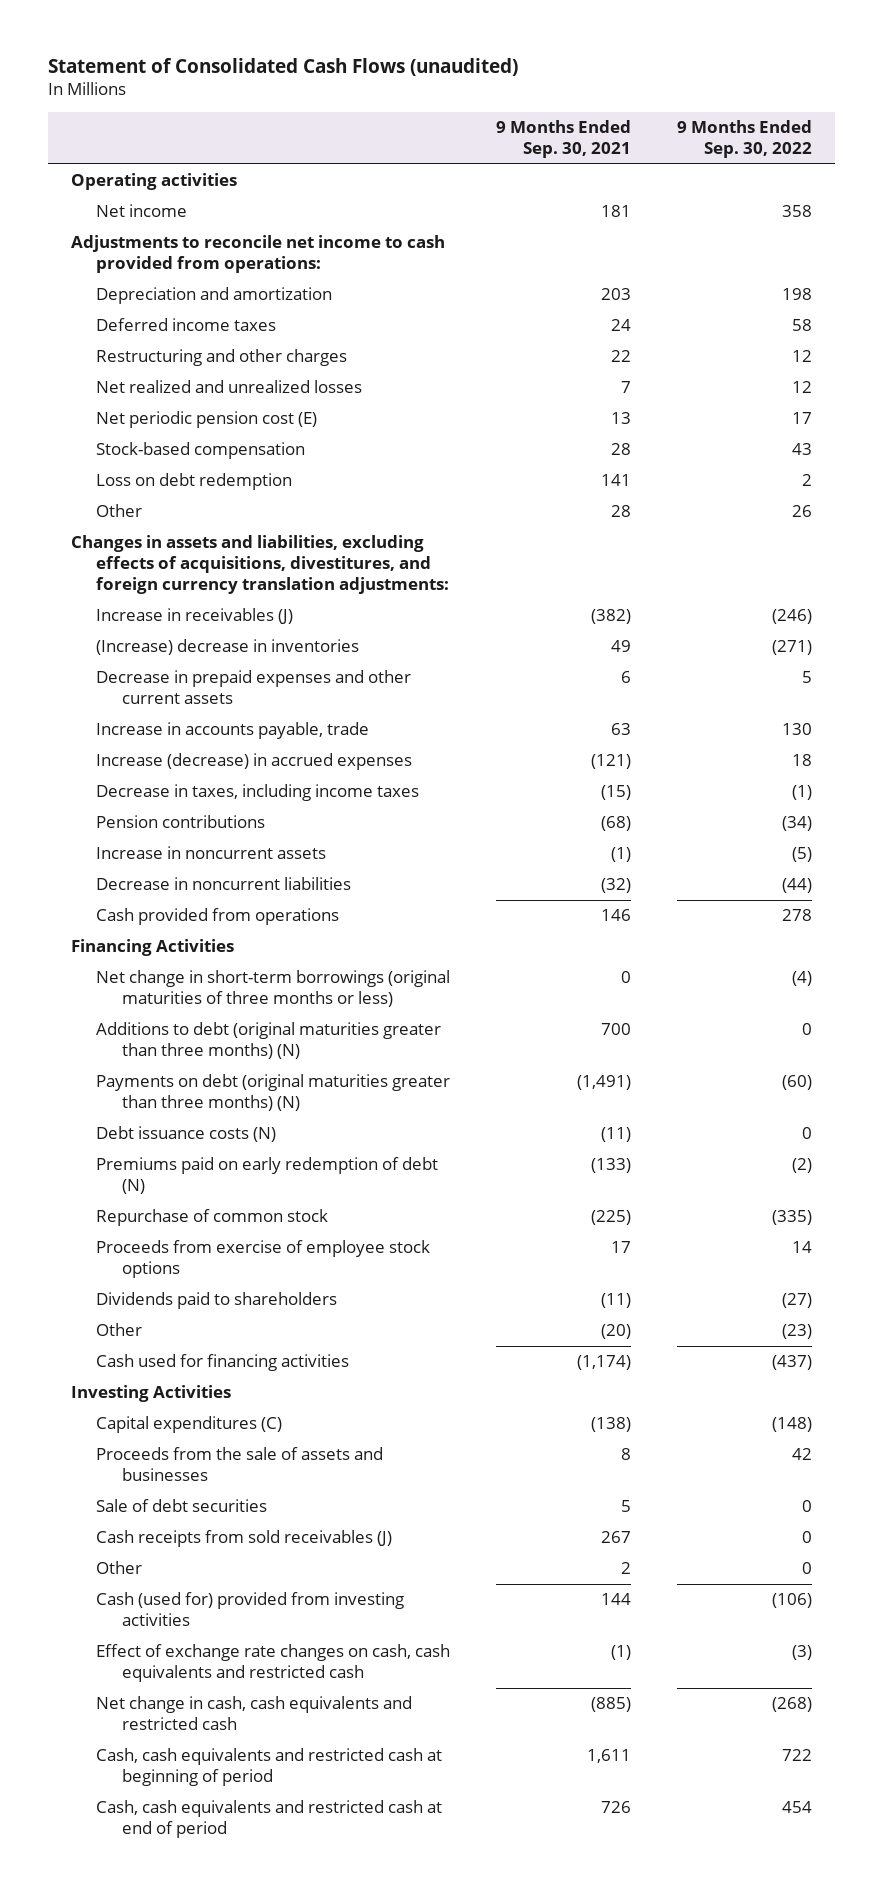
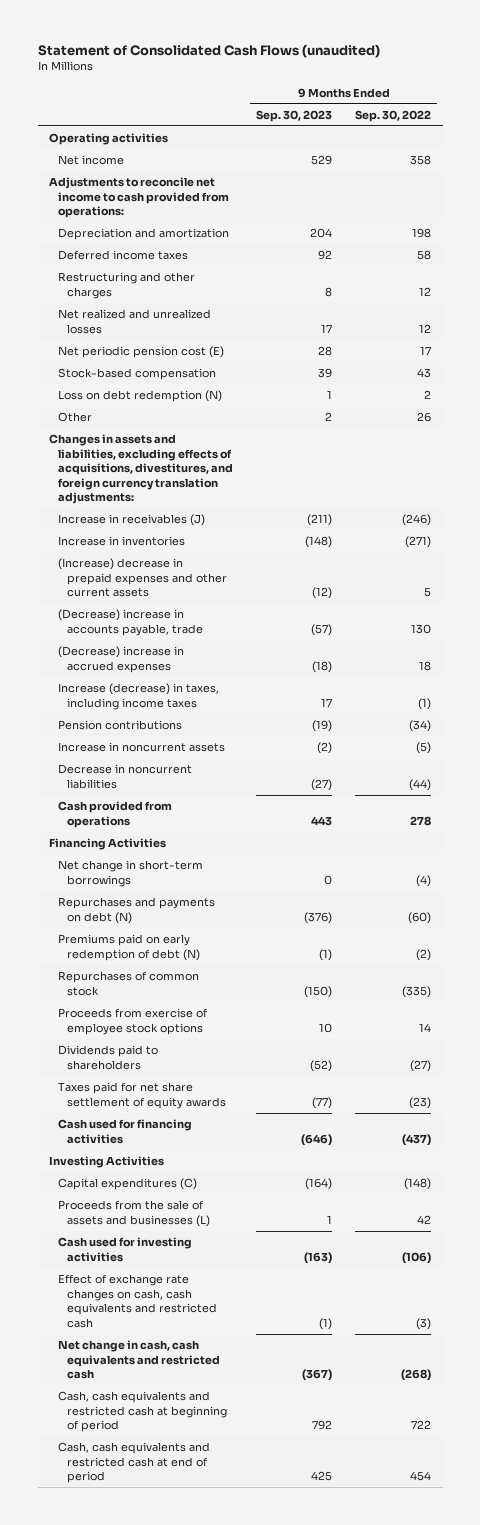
- | 9 Months Ended Sep. 30, 2021 | 9 Months Ended Sep. 30, 2022
+ | 9 Months Ended Sep. 30, 2023 | 9 Months Ended Sep. 30, 2022
- Loss on debt redemption | 141 | 2
+ Loss on debt redemption (N) | 1 | 2
- (Increase) decrease in inventories | 49 | (271)
- Decrease in prepaid expenses and other current assets | 6 | 5
- Increase in accounts payable, trade | 63 | 130
- Increase (decrease) in accrued expenses | (121) | 18
- Decrease in taxes, including income taxes | (15) | (1)
+ Increase in inventories | (148) | (271)
+ (Increase) decrease in prepaid expenses and other current assets | (12) | 5
+ (Decrease) increase in accounts payable, trade | (57) | 130
+ (Decrease) increase in accrued expenses | (18) | 18
+ Increase (decrease) in taxes, including income taxes | 17 | (1)
- Net change in short-term borrowings (original maturities of three months or less) | 0 | (4)
- Additions to debt (original maturities greater than three months) (N) | 700 | 0
- Payments on debt (original maturities greater than three months) (N) | (1,491) | (60)
- Debt issuance costs (N) | (11) | 0
+ Net change in short-term borrowings | 0 | (4)
+ Repurchases and payments on debt (N) | (376) | (60)
- Repurchase of common stock | (225) | (335)
+ Repurchases of common stock | (150) | (335)
- Other | (20) | (23)
+ Taxes paid for net share settlement of equity awards | (77) | (23)
- Proceeds from the sale of assets and businesses | 8 | 42
- Sale of debt securities | 5 | 0
- Cash receipts from sold receivables (J) | 267 | 0
- Other | 2 | 0
- Cash (used for) provided from investing activities | 144 | (106)
+ Proceeds from the sale of assets and businesses (L) | 1 | 42
+ Cash used for investing activities | (163) | (106)

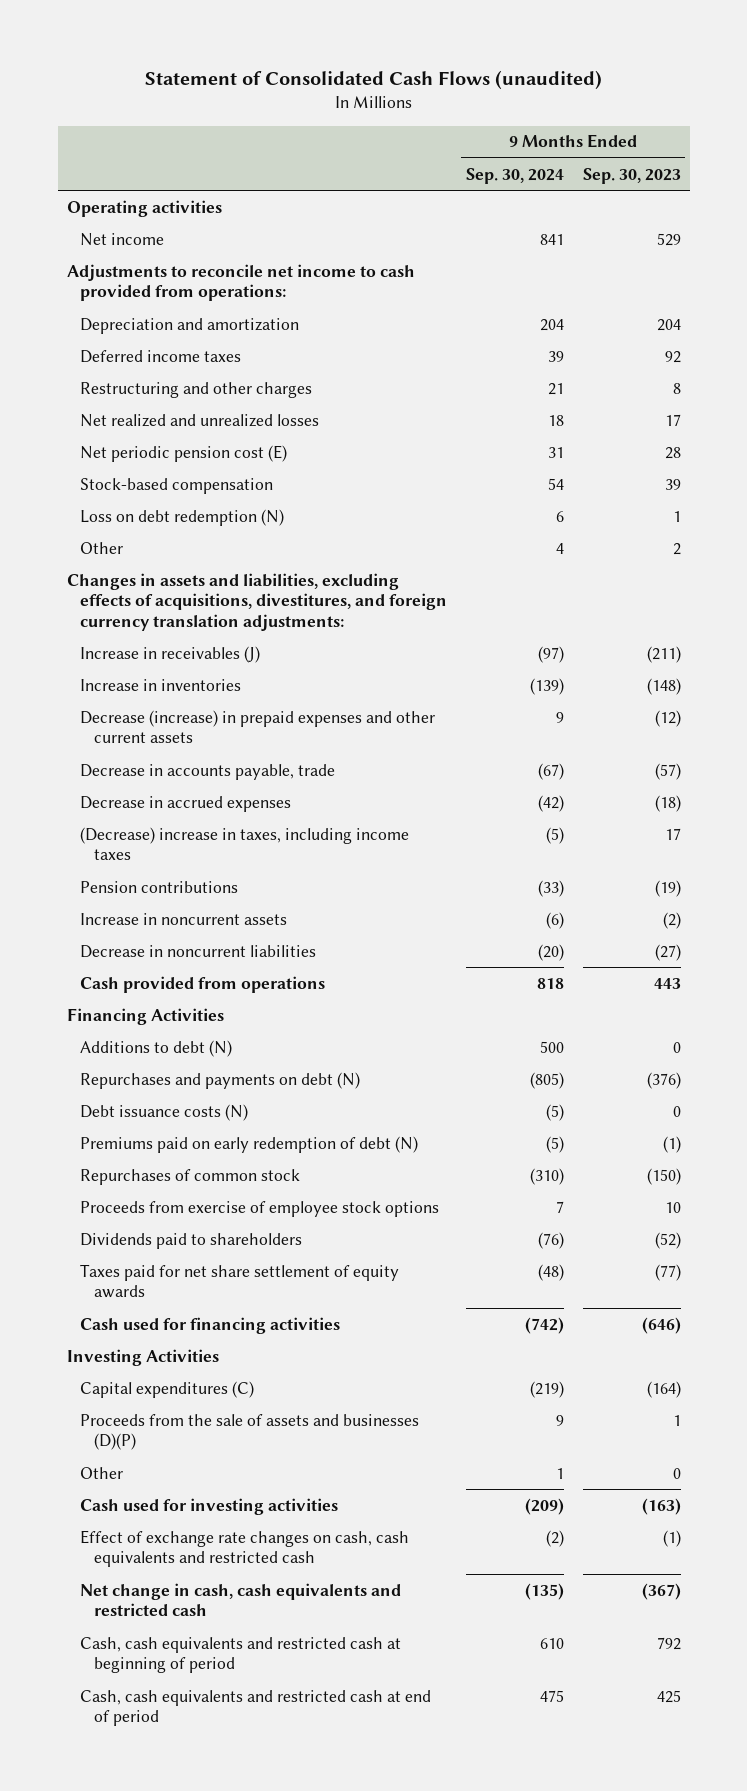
- | 9 Months Ended Sep. 30, 2023 | 9 Months Ended Sep. 30, 2022
+ | 9 Months Ended Sep. 30, 2024 | 9 Months Ended Sep. 30, 2023
- (Increase) decrease in prepaid expenses and other current assets | (12) | 5
- (Decrease) increase in accounts payable, trade | (57) | 130
- (Decrease) increase in accrued expenses | (18) | 18
- Increase (decrease) in taxes, including income taxes | 17 | (1)
+ Decrease (increase) in prepaid expenses and other current assets | 9 | (12)
+ Decrease in accounts payable, trade | (67) | (57)
+ Decrease in accrued expenses | (42) | (18)
+ (Decrease) increase in taxes, including income taxes | (5) | 17
- Net change in short-term borrowings | 0 | (4)
+ Additions to debt (N) | 500 | 0
+ Debt issuance costs (N) | (5) | 0
- Proceeds from the sale of assets and businesses (L) | 1 | 42
+ Proceeds from the sale of assets and businesses (D)(P) | 9 | 1
+ Other | 1 | 0

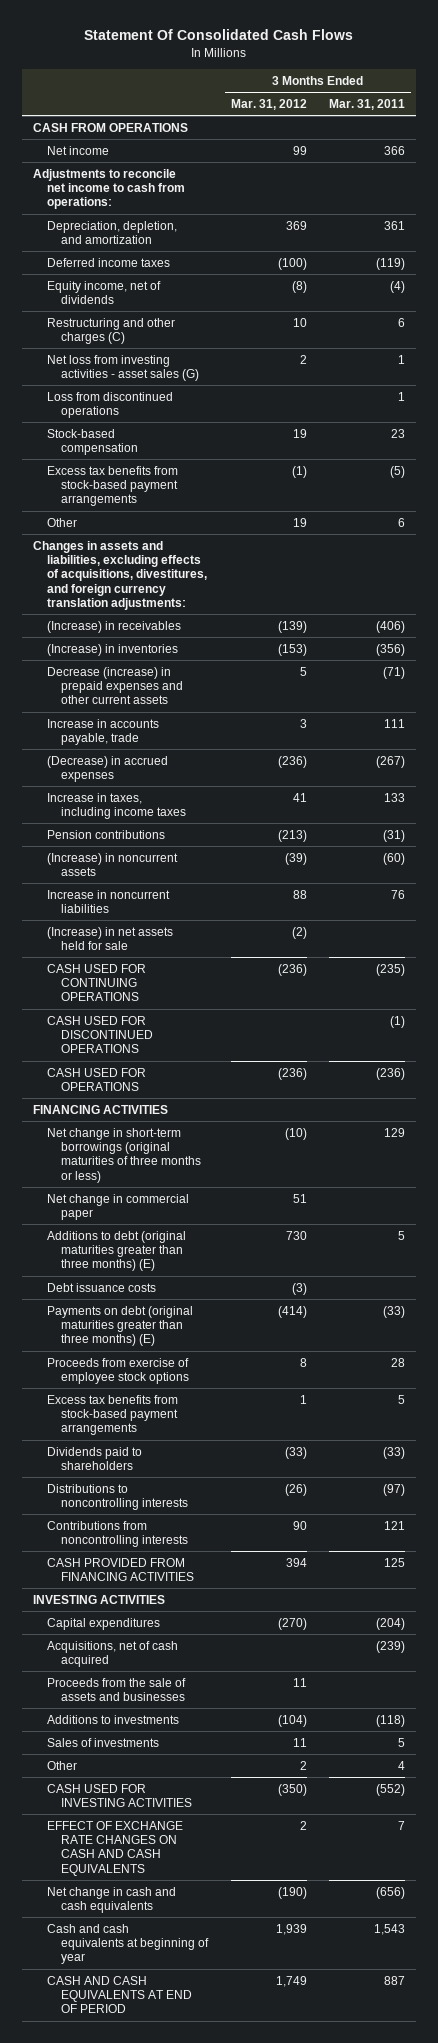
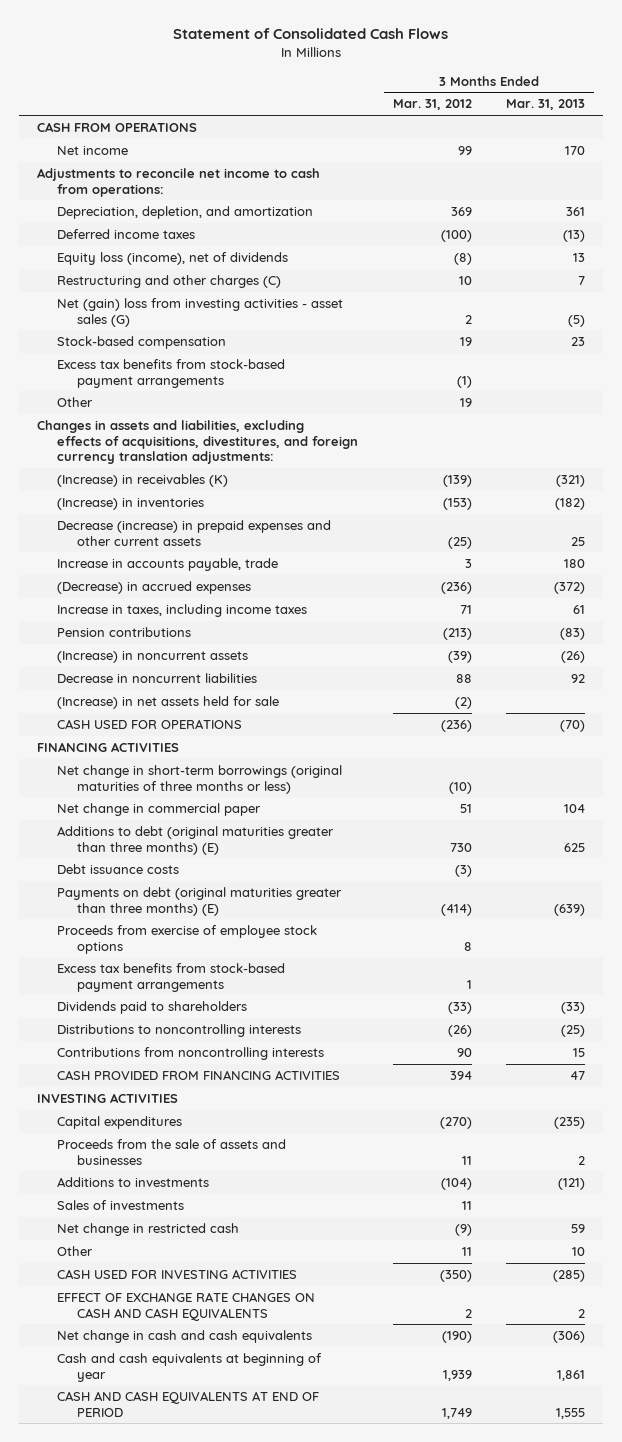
- Statement Of Consolidated Cash Flows
+ Statement of Consolidated Cash Flows
- | 3 Months Ended Mar. 31, 2012 | 3 Months Ended Mar. 31, 2011
+ | 3 Months Ended Mar. 31, 2012 | 3 Months Ended Mar. 31, 2013
- Equity income, net of dividends | (8) | (4)
+ Equity loss (income), net of dividends | (8) | 13
- Net loss from investing activities - asset sales (G) | 2 | 1
- Loss from discontinued operations | | 1
+ Net (gain) loss from investing activities - asset sales (G) | 2 | (5)
- (Increase) in receivables | (139) | (406)
+ (Increase) in receivables (K) | (139) | (321)
- Decrease (increase) in prepaid expenses and other current assets | 5 | (71)
+ Decrease (increase) in prepaid expenses and other current assets | (25) | 25
- Increase in taxes, including income taxes | 41 | 133
+ Increase in taxes, including income taxes | 71 | 61
- Increase in noncurrent liabilities | 88 | 76
+ Decrease in noncurrent liabilities | 88 | 92
- CASH USED FOR CONTINUING OPERATIONS | (236) | (235)
- CASH USED FOR DISCONTINUED OPERATIONS | | (1)
- Acquisitions, net of cash acquired | | (239)
- Other | 2 | 4
+ Net change in restricted cash | (9) | 59
+ Other | 11 | 10

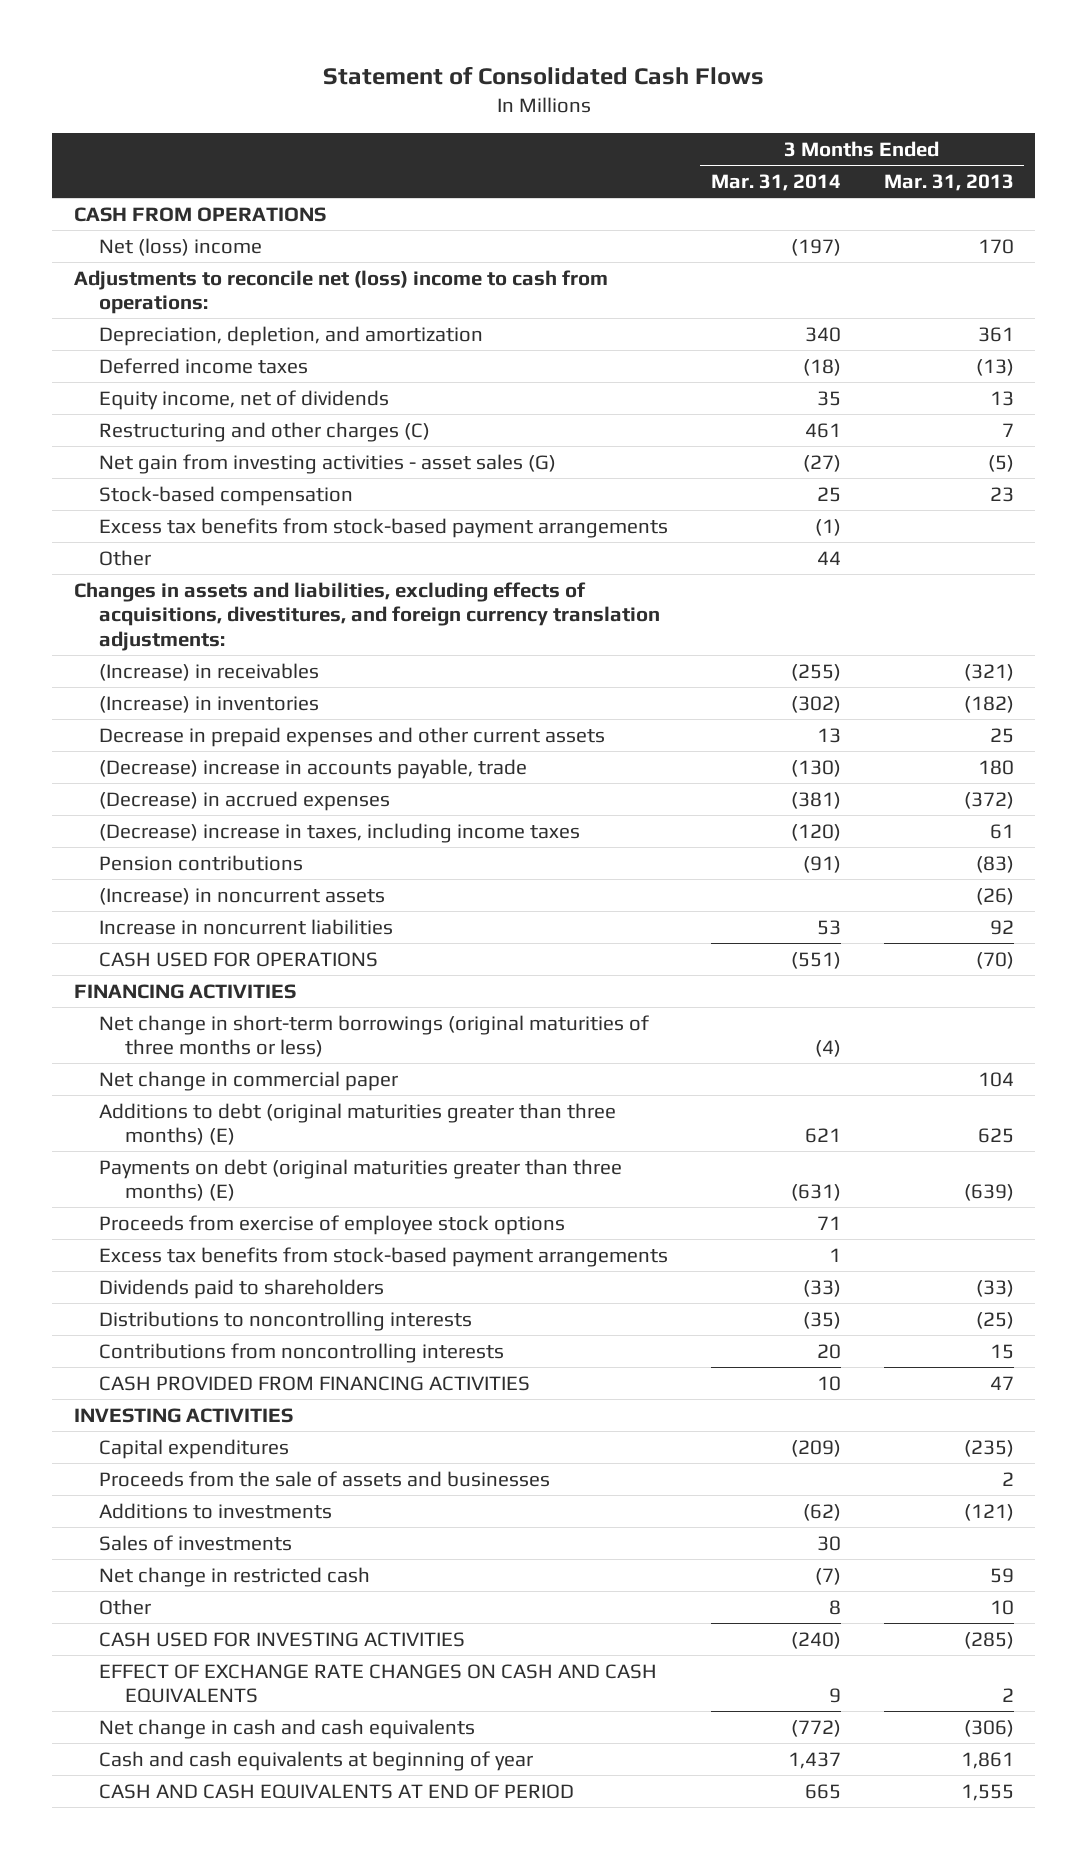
- | 3 Months Ended Mar. 31, 2012 | 3 Months Ended Mar. 31, 2013
+ | 3 Months Ended Mar. 31, 2014 | 3 Months Ended Mar. 31, 2013
- Net income | 99 | 170
- Adjustments to reconcile net income to cash from operations:
+ Net (loss) income | (197) | 170
+ Adjustments to reconcile net (loss) income to cash from operations:
- Equity loss (income), net of dividends | (8) | 13
+ Equity income, net of dividends | 35 | 13
- Net (gain) loss from investing activities - asset sales (G) | 2 | (5)
+ Net gain from investing activities - asset sales (G) | (27) | (5)
- (Increase) in receivables (K) | (139) | (321)
+ (Increase) in receivables | (255) | (321)
- Decrease (increase) in prepaid expenses and other current assets | (25) | 25
- Increase in accounts payable, trade | 3 | 180
+ Decrease in prepaid expenses and other current assets | 13 | 25
+ (Decrease) increase in accounts payable, trade | (130) | 180
- Increase in taxes, including income taxes | 71 | 61
+ (Decrease) increase in taxes, including income taxes | (120) | 61
- Decrease in noncurrent liabilities | 88 | 92
- (Increase) in net assets held for sale | (2) |
+ Increase in noncurrent liabilities | 53 | 92
- Debt issuance costs | (3) |

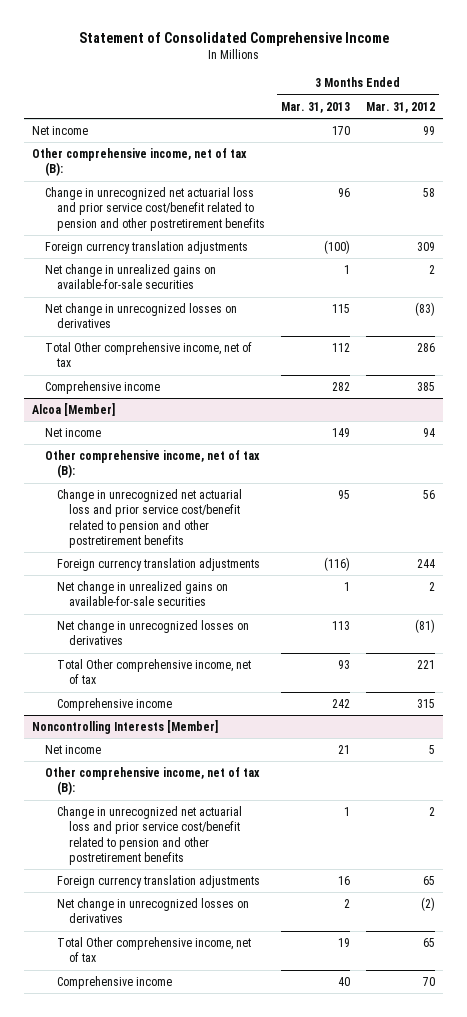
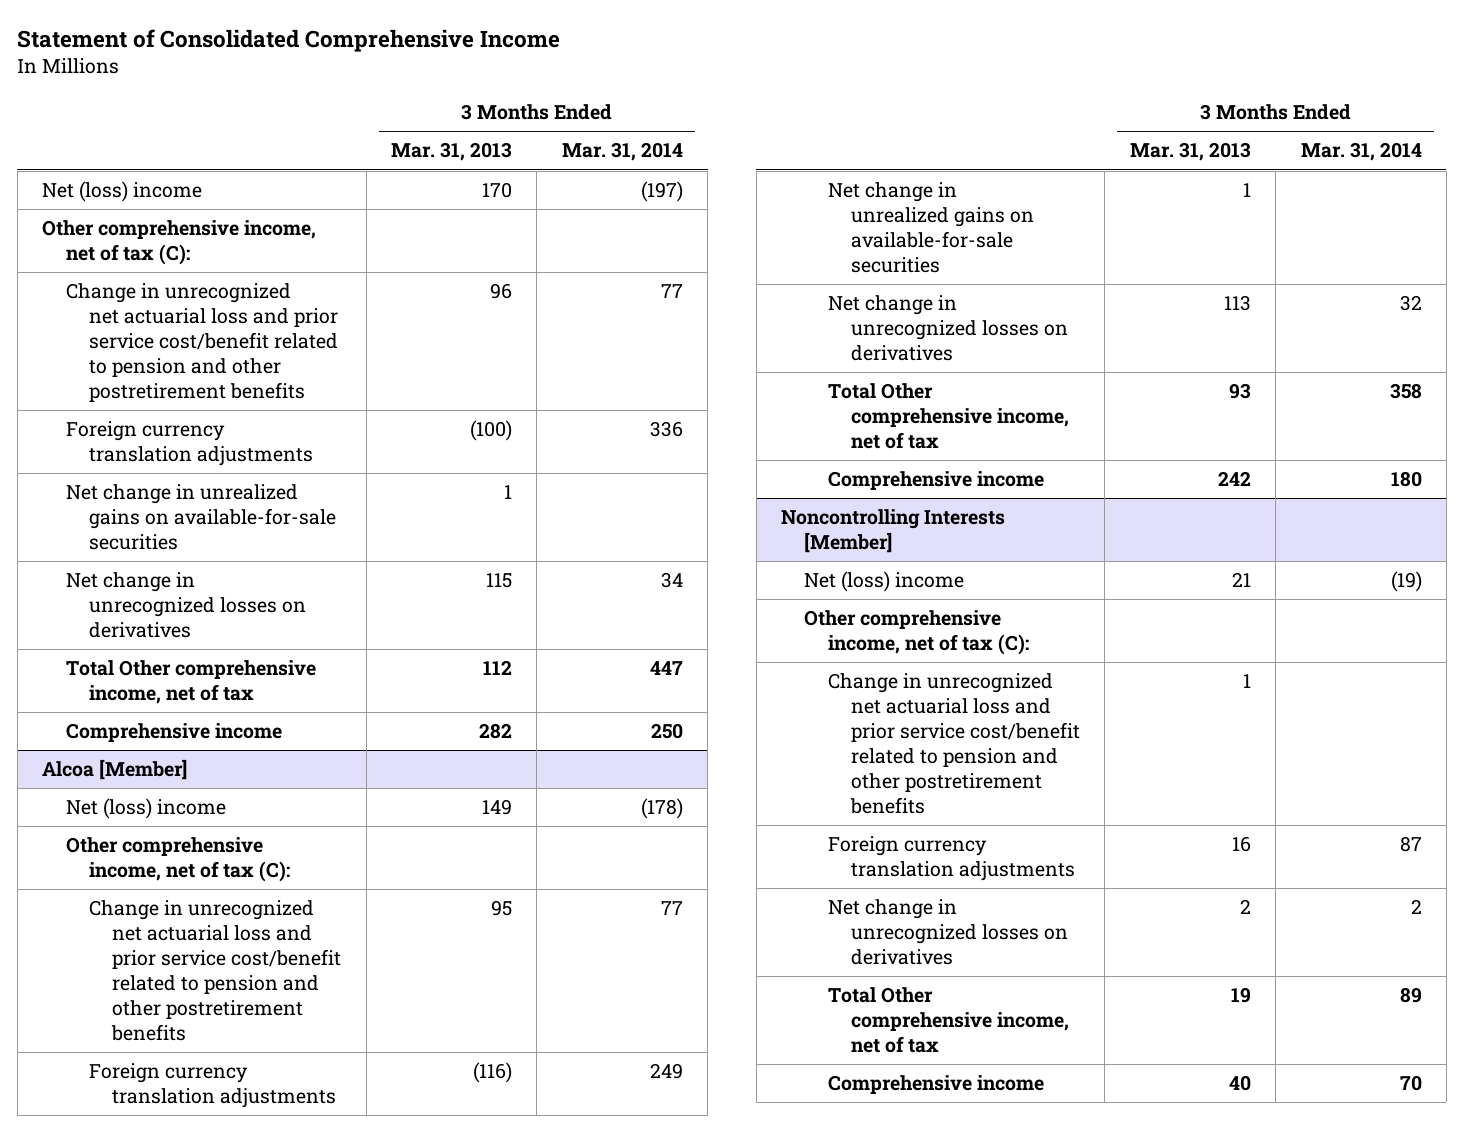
- | 3 Months Ended Mar. 31, 2013 | 3 Months Ended Mar. 31, 2012
+ | 3 Months Ended Mar. 31, 2013 | 3 Months Ended Mar. 31, 2014
- Net income | 170 | 99
- Other comprehensive income, net of tax (B):
+ Net (loss) income | 170 | (197)
+ Other comprehensive income, net of tax (C):
@ Alcoa [Member]
- Net income | 149 | 94
- Other comprehensive income, net of tax (B):
+ Net (loss) income | 149 | (178)
+ Other comprehensive income, net of tax (C):
@ Noncontrolling Interests [Member]
- Net income | 21 | 5
- Other comprehensive income, net of tax (B):
+ Net (loss) income | 21 | (19)
+ Other comprehensive income, net of tax (C):

